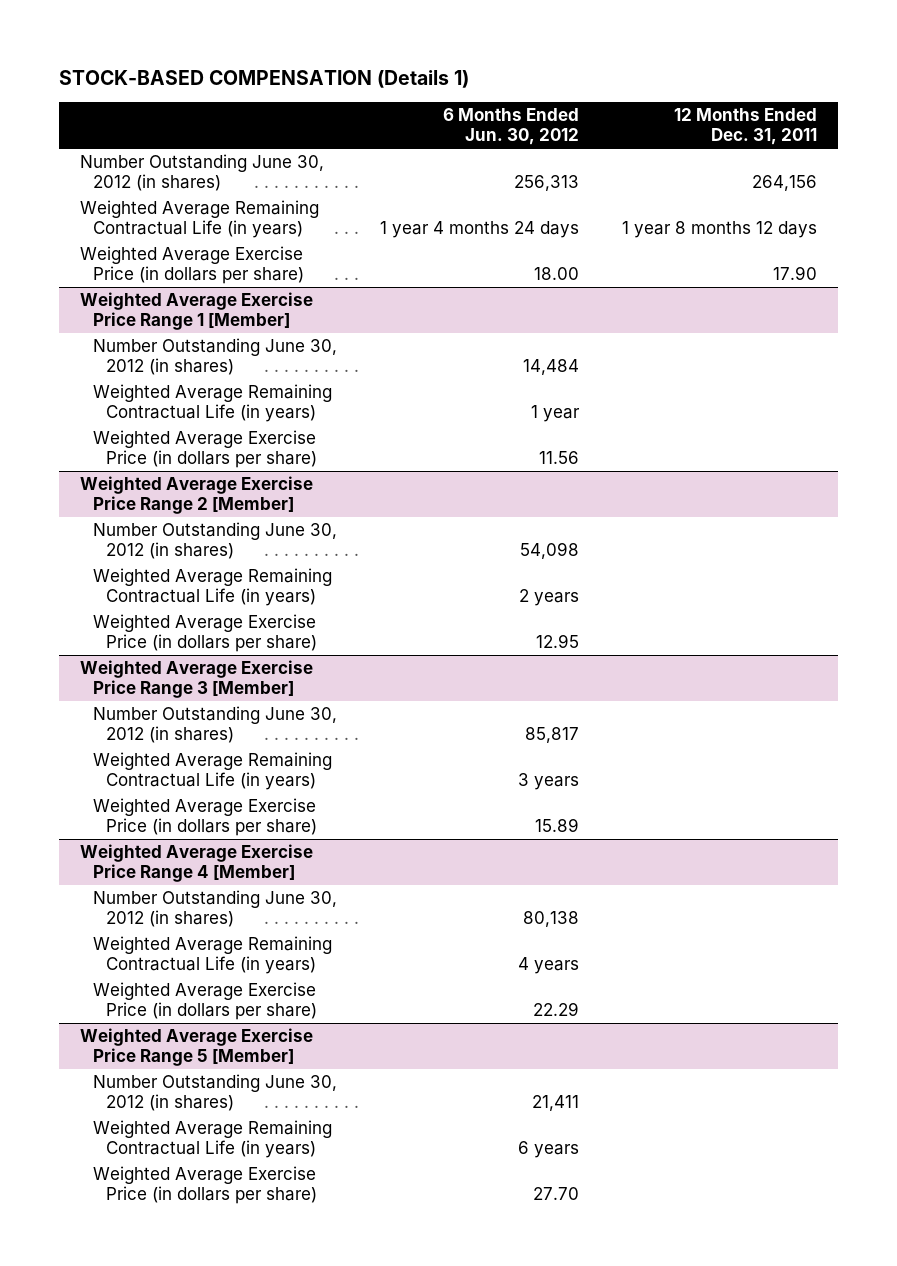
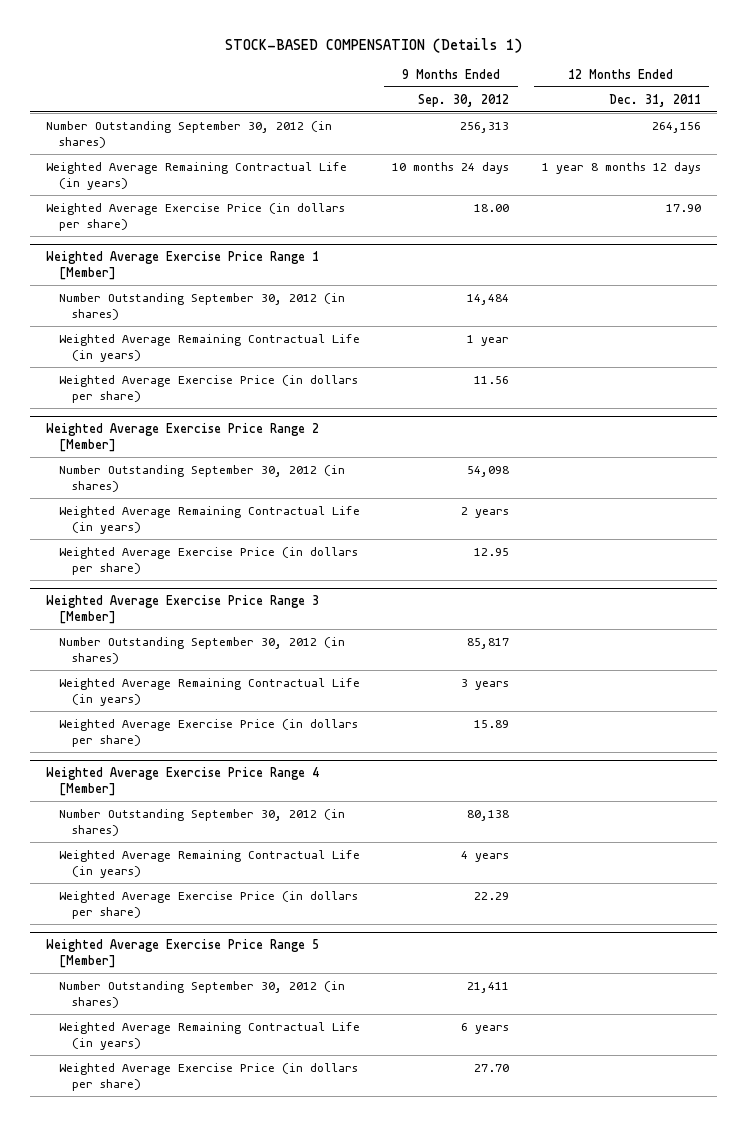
- | 6 Months Ended Jun. 30, 2012 | 12 Months Ended Dec. 31, 2011
+ | 9 Months Ended Sep. 30, 2012 | 12 Months Ended Dec. 31, 2011
- Number Outstanding June 30, 2012 (in shares) | 256,313 | 264,156
+ Number Outstanding September 30, 2012 (in shares) | 256,313 | 264,156
@ Weighted Average Exercise Price Range 1 [Member]
- Number Outstanding June 30, 2012 (in shares) | 14,484 |
+ Number Outstanding September 30, 2012 (in shares) | 14,484 |
@ Weighted Average Exercise Price Range 2 [Member]
- Number Outstanding June 30, 2012 (in shares) | 54,098 |
+ Number Outstanding September 30, 2012 (in shares) | 54,098 |
@ Weighted Average Exercise Price Range 3 [Member]
- Number Outstanding June 30, 2012 (in shares) | 85,817 |
+ Number Outstanding September 30, 2012 (in shares) | 85,817 |
@ Weighted Average Exercise Price Range 4 [Member]
- Number Outstanding June 30, 2012 (in shares) | 80,138 |
+ Number Outstanding September 30, 2012 (in shares) | 80,138 |
@ Weighted Average Exercise Price Range 5 [Member]
- Number Outstanding June 30, 2012 (in shares) | 21,411 |
+ Number Outstanding September 30, 2012 (in shares) | 21,411 |

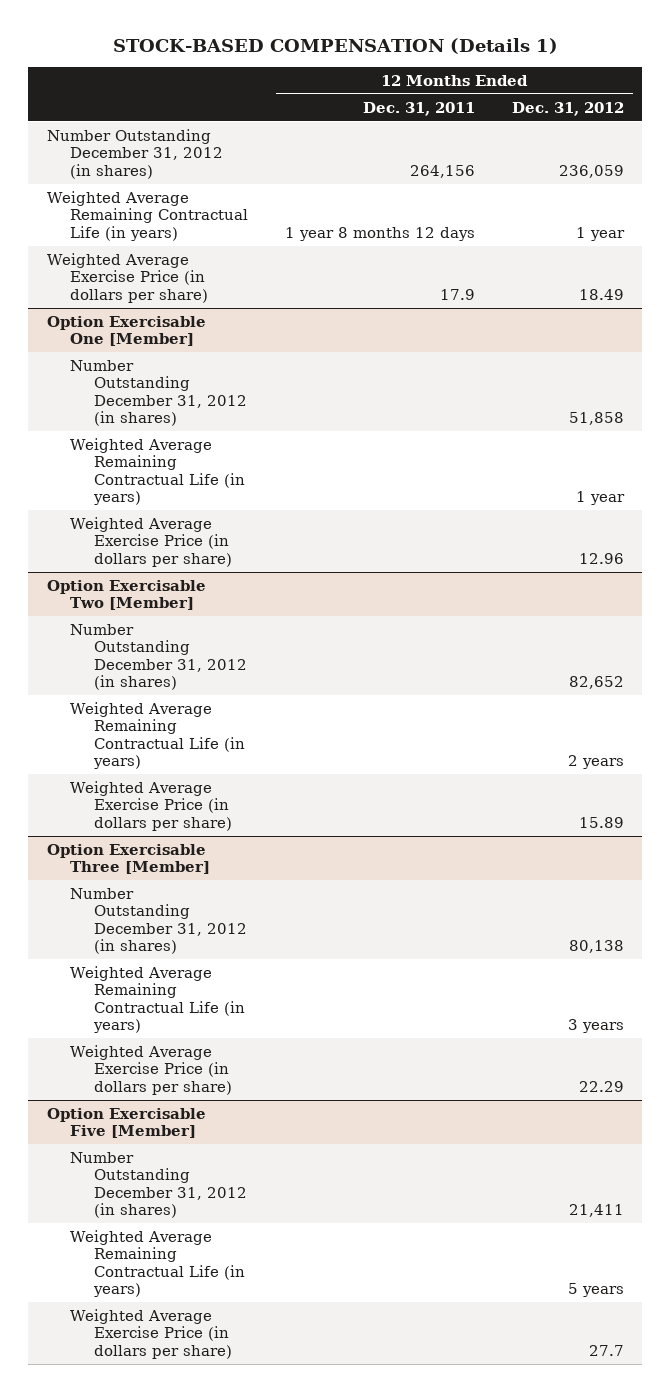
- | 9 Months Ended Sep. 30, 2012 | 12 Months Ended Dec. 31, 2011
+ | 12 Months Ended Dec. 31, 2011 | 12 Months Ended Dec. 31, 2012
- Number Outstanding September 30, 2012 (in shares) | 256,313 | 264,156
+ Number Outstanding December 31, 2012 (in shares) | 264,156 | 236,059
- Weighted Average Exercise Price (in dollars per share) | 18.00 | 17.90
- Weighted Average Exercise Price Range 1 [Member]
- Number Outstanding September 30, 2012 (in shares) | 14,484 |
- Weighted Average Remaining Contractual Life (in years) | 1 year |
- Weighted Average Exercise Price (in dollars per share) | 11.56 |
- Weighted Average Exercise Price Range 2 [Member]
- Number Outstanding September 30, 2012 (in shares) | 54,098 |
- Weighted Average Remaining Contractual Life (in years) | 2 years |
- Weighted Average Exercise Price (in dollars per share) | 12.95 |
- Weighted Average Exercise Price Range 3 [Member]
- Number Outstanding September 30, 2012 (in shares) | 85,817 |
- Weighted Average Remaining Contractual Life (in years) | 3 years |
- Weighted Average Exercise Price (in dollars per share) | 15.89 |
- Weighted Average Exercise Price Range 4 [Member]
- Number Outstanding September 30, 2012 (in shares) | 80,138 |
- Weighted Average Remaining Contractual Life (in years) | 4 years |
- Weighted Average Exercise Price (in dollars per share) | 22.29 |
- Weighted Average Exercise Price Range 5 [Member]
- Number Outstanding September 30, 2012 (in shares) | 21,411 |
- Weighted Average Remaining Contractual Life (in years) | 6 years |
- Weighted Average Exercise Price (in dollars per share) | 27.70 |
+ Weighted Average Exercise Price (in dollars per share) | 17.9 | 18.49
+ Option Exercisable One [Member]
+ Number Outstanding December 31, 2012 (in shares) | | 51,858
+ Weighted Average Remaining Contractual Life (in years) | | 1 year
+ Weighted Average Exercise Price (in dollars per share) | | 12.96
+ Option Exercisable Two [Member]
+ Number Outstanding December 31, 2012 (in shares) | | 82,652
+ Weighted Average Remaining Contractual Life (in years) | | 2 years
+ Weighted Average Exercise Price (in dollars per share) | | 15.89
+ Option Exercisable Three [Member]
+ Number Outstanding December 31, 2012 (in shares) | | 80,138
+ Weighted Average Remaining Contractual Life (in years) | | 3 years
+ Weighted Average Exercise Price (in dollars per share) | | 22.29
+ Option Exercisable Five [Member]
+ Number Outstanding December 31, 2012 (in shares) | | 21,411
+ Weighted Average Remaining Contractual Life (in years) | | 5 years
+ Weighted Average Exercise Price (in dollars per share) | | 27.7

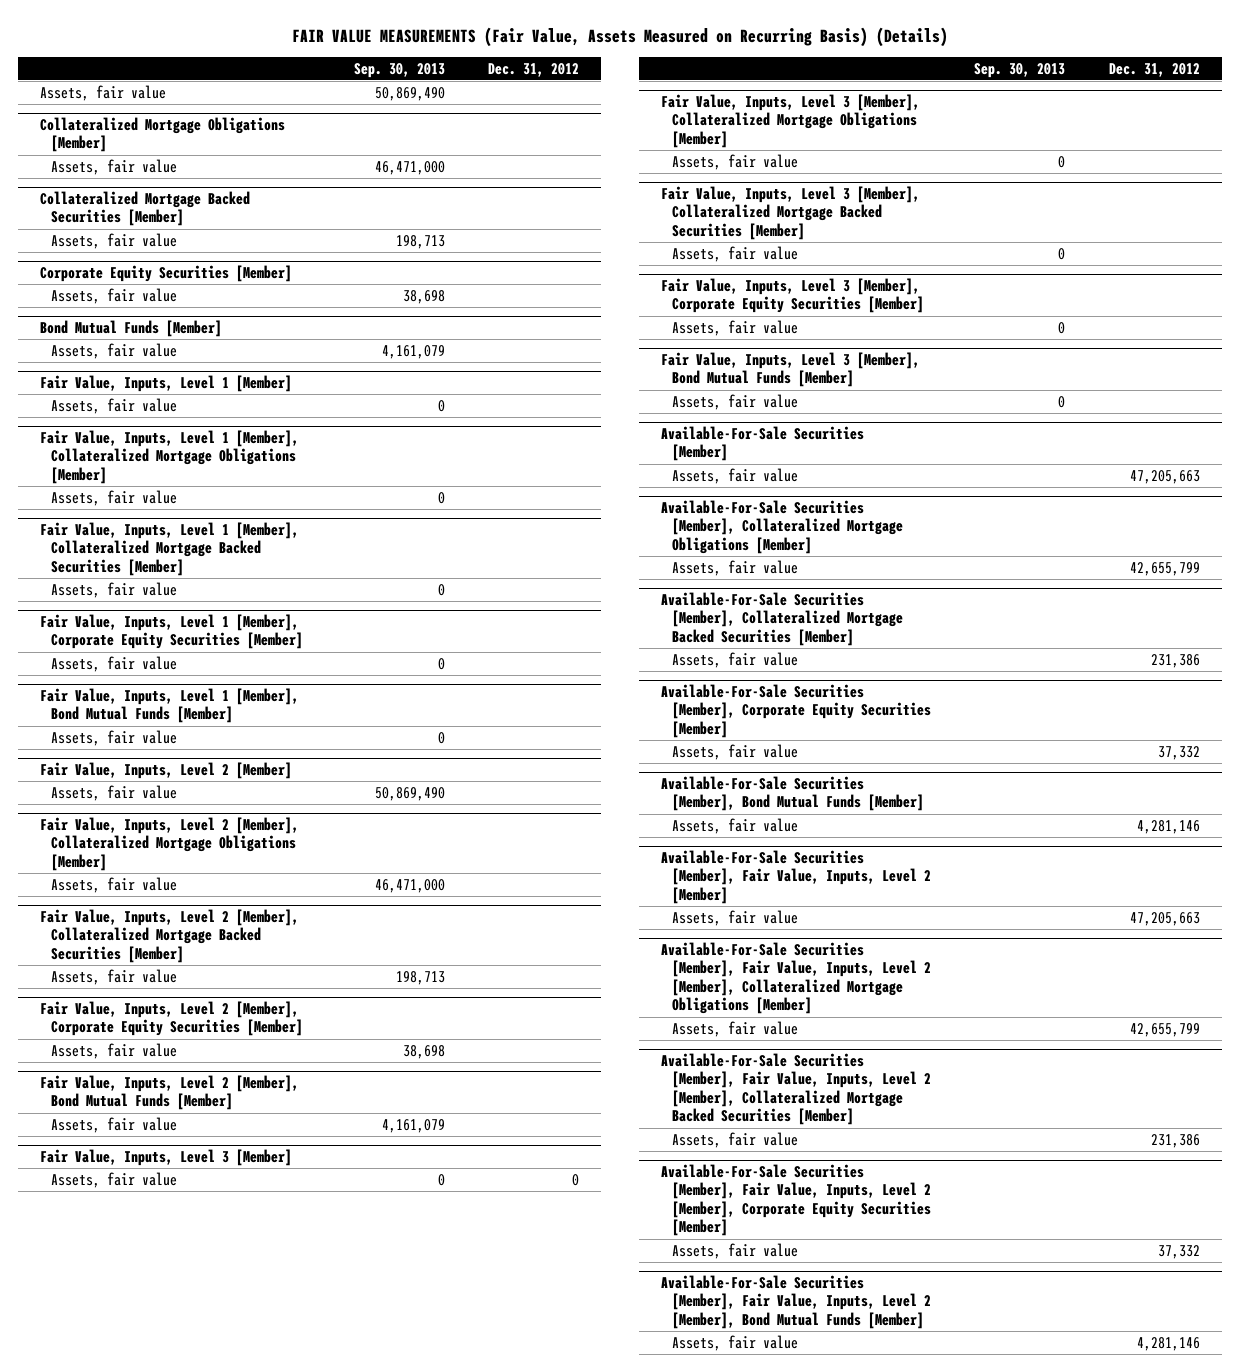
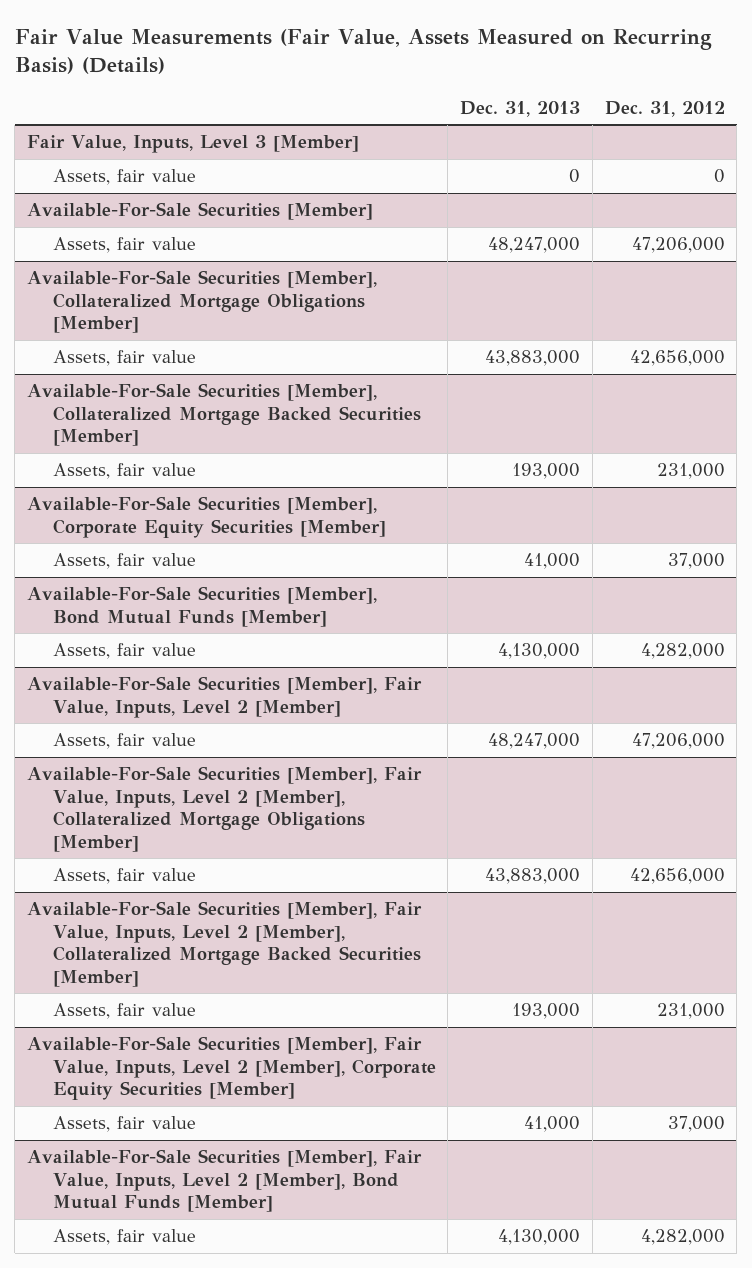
- FAIR VALUE MEASUREMENTS (Fair Value, Assets Measured on Recurring Basis) (Details)
+ Fair Value Measurements (Fair Value, Assets Measured on Recurring Basis) (Details)
- | Sep. 30, 2013 | Dec. 31, 2012
+ | Dec. 31, 2013 | Dec. 31, 2012
- Assets, fair value | 50,869,490 |
- Collateralized Mortgage Obligations [Member]
- Assets, fair value | 46,471,000 |
- Collateralized Mortgage Backed Securities [Member]
- Assets, fair value | 198,713 |
- Corporate Equity Securities [Member]
- Assets, fair value | 38,698 |
- Bond Mutual Funds [Member]
- Assets, fair value | 4,161,079 |
- Fair Value, Inputs, Level 1 [Member]
- Assets, fair value | 0 |
- Fair Value, Inputs, Level 1 [Member], Collateralized Mortgage Obligations [Member]
- Assets, fair value | 0 |
- Fair Value, Inputs, Level 1 [Member], Collateralized Mortgage Backed Securities [Member]
- Assets, fair value | 0 |
- Fair Value, Inputs, Level 1 [Member], Corporate Equity Securities [Member]
- Assets, fair value | 0 |
- Fair Value, Inputs, Level 1 [Member], Bond Mutual Funds [Member]
- Assets, fair value | 0 |
- Fair Value, Inputs, Level 2 [Member]
- Assets, fair value | 50,869,490 |
- Fair Value, Inputs, Level 2 [Member], Collateralized Mortgage Obligations [Member]
- Assets, fair value | 46,471,000 |
- Fair Value, Inputs, Level 2 [Member], Collateralized Mortgage Backed Securities [Member]
- Assets, fair value | 198,713 |
- Fair Value, Inputs, Level 2 [Member], Corporate Equity Securities [Member]
- Assets, fair value | 38,698 |
- Fair Value, Inputs, Level 2 [Member], Bond Mutual Funds [Member]
- Assets, fair value | 4,161,079 |
- Fair Value, Inputs, Level 3 [Member], Collateralized Mortgage Obligations [Member]
- Assets, fair value | 0 |
- Fair Value, Inputs, Level 3 [Member], Collateralized Mortgage Backed Securities [Member]
- Assets, fair value | 0 |
- Fair Value, Inputs, Level 3 [Member], Corporate Equity Securities [Member]
- Assets, fair value | 0 |
- Fair Value, Inputs, Level 3 [Member], Bond Mutual Funds [Member]
- Assets, fair value | 0 |
@ Available-For-Sale Securities [Member]
- Assets, fair value | | 47,205,663
+ Assets, fair value | 48,247,000 | 47,206,000
@ Available-For-Sale Securities [Member], Collateralized Mortgage Obligations [Member]
- Assets, fair value | | 42,655,799
+ Assets, fair value | 43,883,000 | 42,656,000
@ Available-For-Sale Securities [Member], Collateralized Mortgage Backed Securities [Member]
- Assets, fair value | | 231,386
+ Assets, fair value | 193,000 | 231,000
@ Available-For-Sale Securities [Member], Corporate Equity Securities [Member]
- Assets, fair value | | 37,332
+ Assets, fair value | 41,000 | 37,000
@ Available-For-Sale Securities [Member], Bond Mutual Funds [Member]
- Assets, fair value | | 4,281,146
+ Assets, fair value | 4,130,000 | 4,282,000
@ Available-For-Sale Securities [Member], Fair Value, Inputs, Level 2 [Member]
- Assets, fair value | | 47,205,663
+ Assets, fair value | 48,247,000 | 47,206,000
@ Available-For-Sale Securities [Member], Fair Value, Inputs, Level 2 [Member], Collateralized Mortgage Obligations [Member]
- Assets, fair value | | 42,655,799
+ Assets, fair value | 43,883,000 | 42,656,000
@ Available-For-Sale Securities [Member], Fair Value, Inputs, Level 2 [Member], Collateralized Mortgage Backed Securities [Member]
- Assets, fair value | | 231,386
+ Assets, fair value | 193,000 | 231,000
@ Available-For-Sale Securities [Member], Fair Value, Inputs, Level 2 [Member], Corporate Equity Securities [Member]
- Assets, fair value | | 37,332
+ Assets, fair value | 41,000 | 37,000
@ Available-For-Sale Securities [Member], Fair Value, Inputs, Level 2 [Member], Bond Mutual Funds [Member]
- Assets, fair value | | 4,281,146
+ Assets, fair value | 4,130,000 | 4,282,000

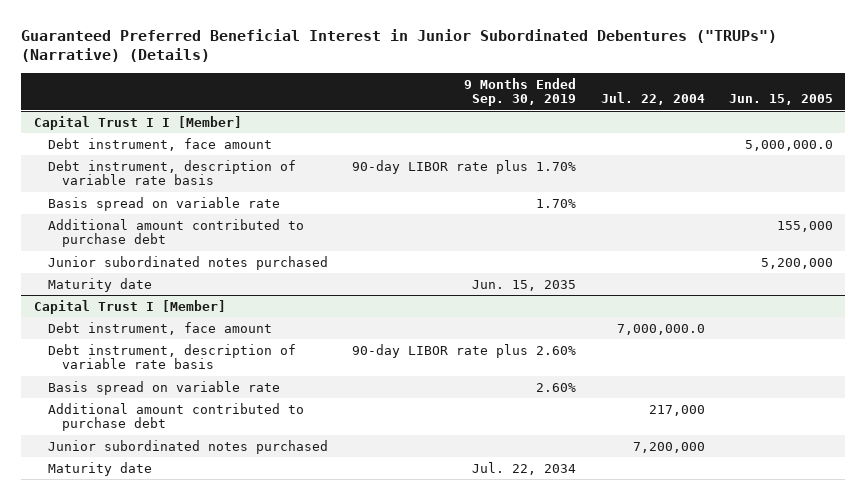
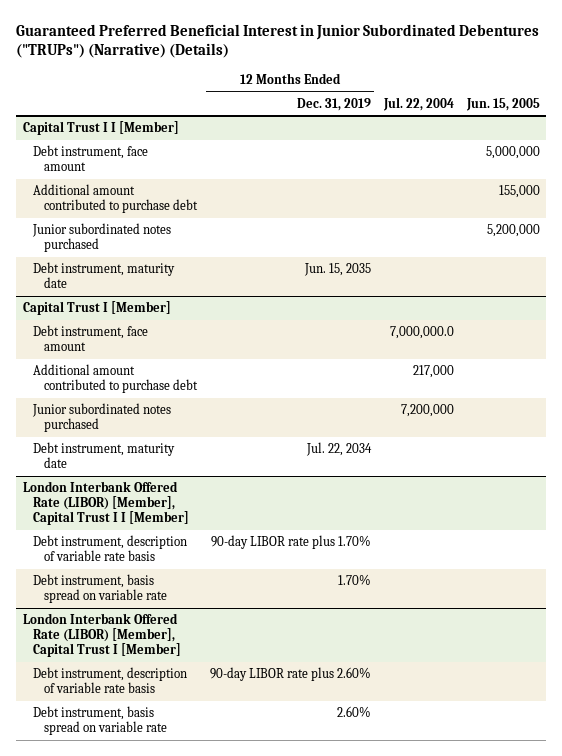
- | 9 Months Ended Sep. 30, 2019 | Jul. 22, 2004 | Jun. 15, 2005
+ | 12 Months Ended Dec. 31, 2019 | Jul. 22, 2004 | Jun. 15, 2005
@ Capital Trust I I [Member]
- Debt instrument, face amount | | | 5,000,000.0
- Debt instrument, description of variable rate basis | 90-day LIBOR rate plus 1.70% | |
- Basis spread on variable rate | 1.70% | |
+ Debt instrument, face amount | | | 5,000,000
- Maturity date | Jun. 15, 2035 | |
+ Debt instrument, maturity date | Jun. 15, 2035 | |
@ Capital Trust I [Member]
- Debt instrument, description of variable rate basis | 90-day LIBOR rate plus 2.60% | |
- Basis spread on variable rate | 2.60% | |
- Maturity date | Jul. 22, 2034 | |
+ Debt instrument, maturity date | Jul. 22, 2034 | |
+ London Interbank Offered Rate (LIBOR) [Member], Capital Trust I I [Member]
+ Debt instrument, description of variable rate basis | 90-day LIBOR rate plus 1.70% | |
+ Debt instrument, basis spread on variable rate | 1.70% | |
+ London Interbank Offered Rate (LIBOR) [Member], Capital Trust I [Member]
+ Debt instrument, description of variable rate basis | 90-day LIBOR rate plus 2.60% | |
+ Debt instrument, basis spread on variable rate | 2.60% | |

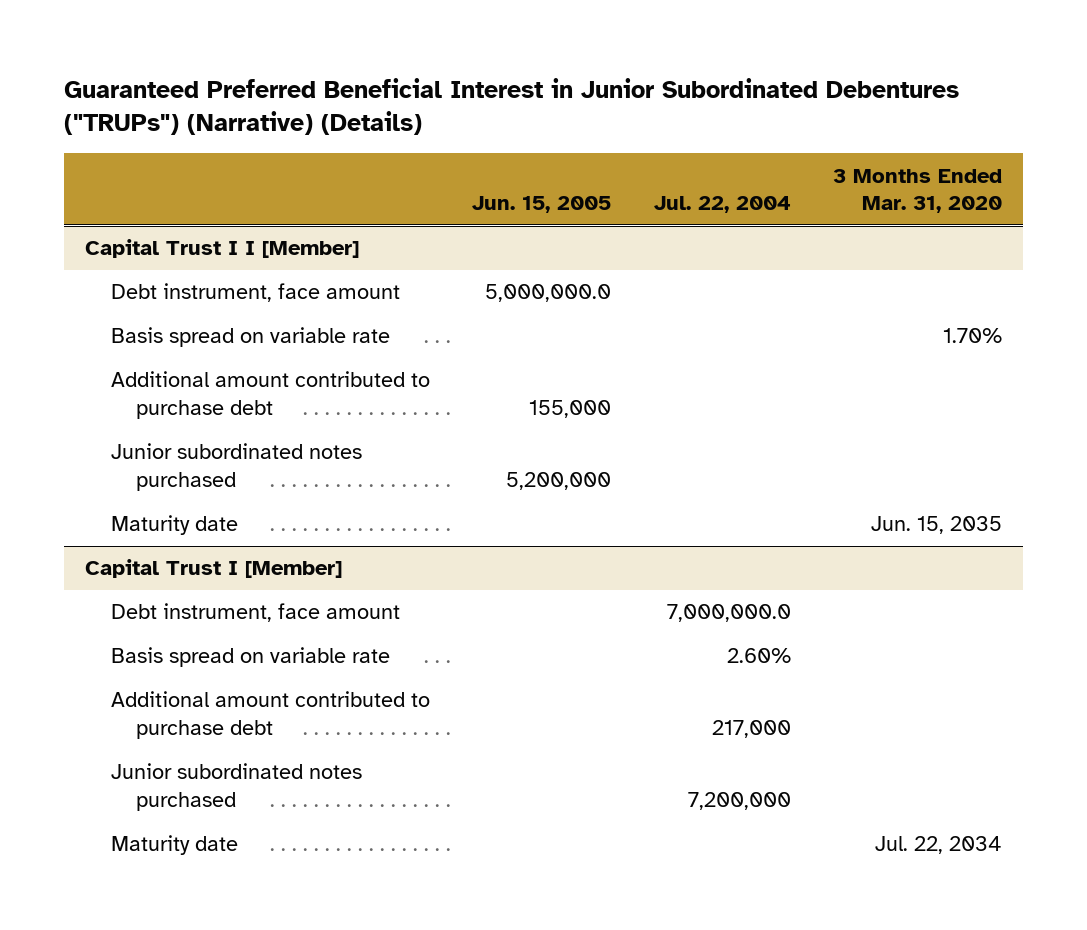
- | 12 Months Ended Dec. 31, 2019 | Jul. 22, 2004 | Jun. 15, 2005
+ | Jun. 15, 2005 | Jul. 22, 2004 | 3 Months Ended Mar. 31, 2020
@ Capital Trust I I [Member]
- Debt instrument, face amount | | | 5,000,000
+ Debt instrument, face amount | 5,000,000.0 | |
+ Basis spread on variable rate | | | 1.70%
- Debt instrument, maturity date | Jun. 15, 2035 | |
+ Maturity date | | | Jun. 15, 2035
@ Capital Trust I [Member]
+ Basis spread on variable rate | | 2.60% |
- Debt instrument, maturity date | Jul. 22, 2034 | |
- London Interbank Offered Rate (LIBOR) [Member], Capital Trust I I [Member]
- Debt instrument, description of variable rate basis | 90-day LIBOR rate plus 1.70% | |
- Debt instrument, basis spread on variable rate | 1.70% | |
- London Interbank Offered Rate (LIBOR) [Member], Capital Trust I [Member]
- Debt instrument, description of variable rate basis | 90-day LIBOR rate plus 2.60% | |
- Debt instrument, basis spread on variable rate | 2.60% | |
@ Capital Trust I [Member]
+ Maturity date | | | Jul. 22, 2034

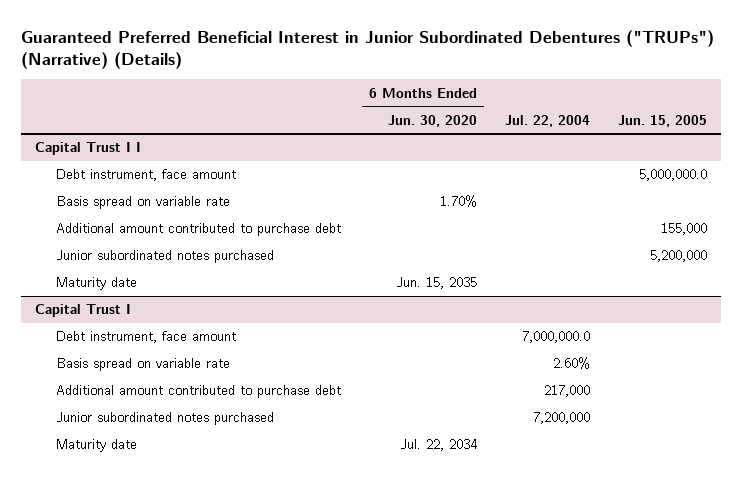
- | Jun. 15, 2005 | Jul. 22, 2004 | 3 Months Ended Mar. 31, 2020
+ | 6 Months Ended Jun. 30, 2020 | Jul. 22, 2004 | Jun. 15, 2005
- Capital Trust I I [Member]
+ Capital Trust I I
- Capital Trust I [Member]
+ Capital Trust I

